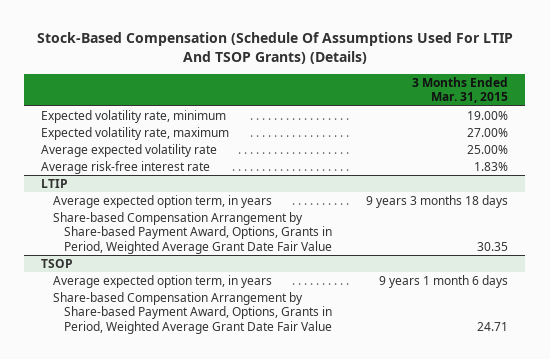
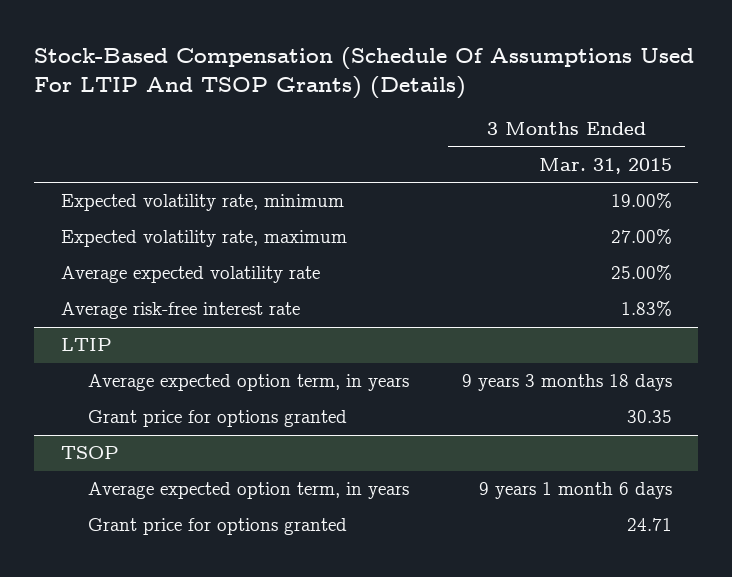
@ LTIP
- Share-based Compensation Arrangement by Share-based Payment Award, Options, Grants in Period, Weighted Average Grant Date Fair Value | 30.35
+ Grant price for options granted | 30.35
@ TSOP
- Share-based Compensation Arrangement by Share-based Payment Award, Options, Grants in Period, Weighted Average Grant Date Fair Value | 24.71
+ Grant price for options granted | 24.71

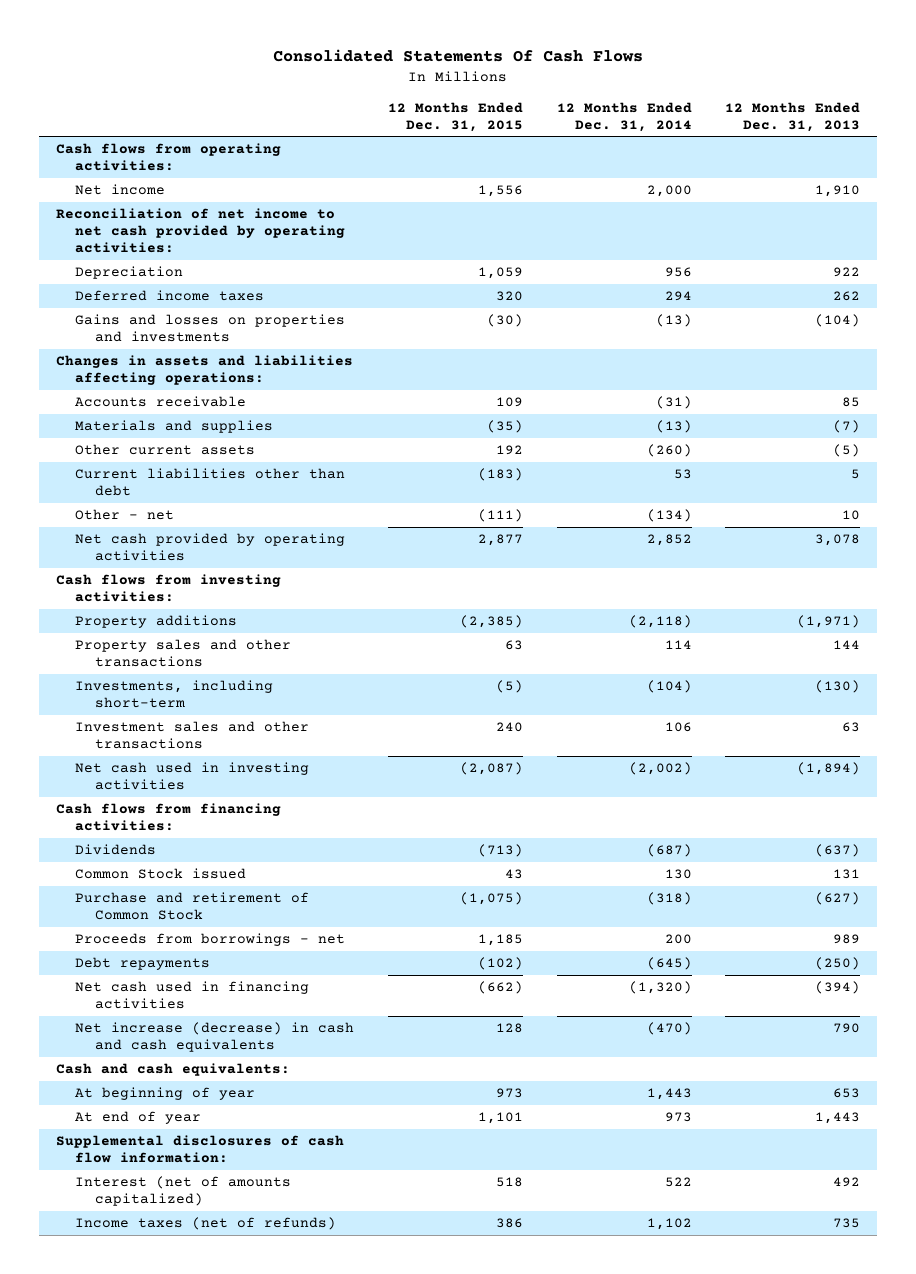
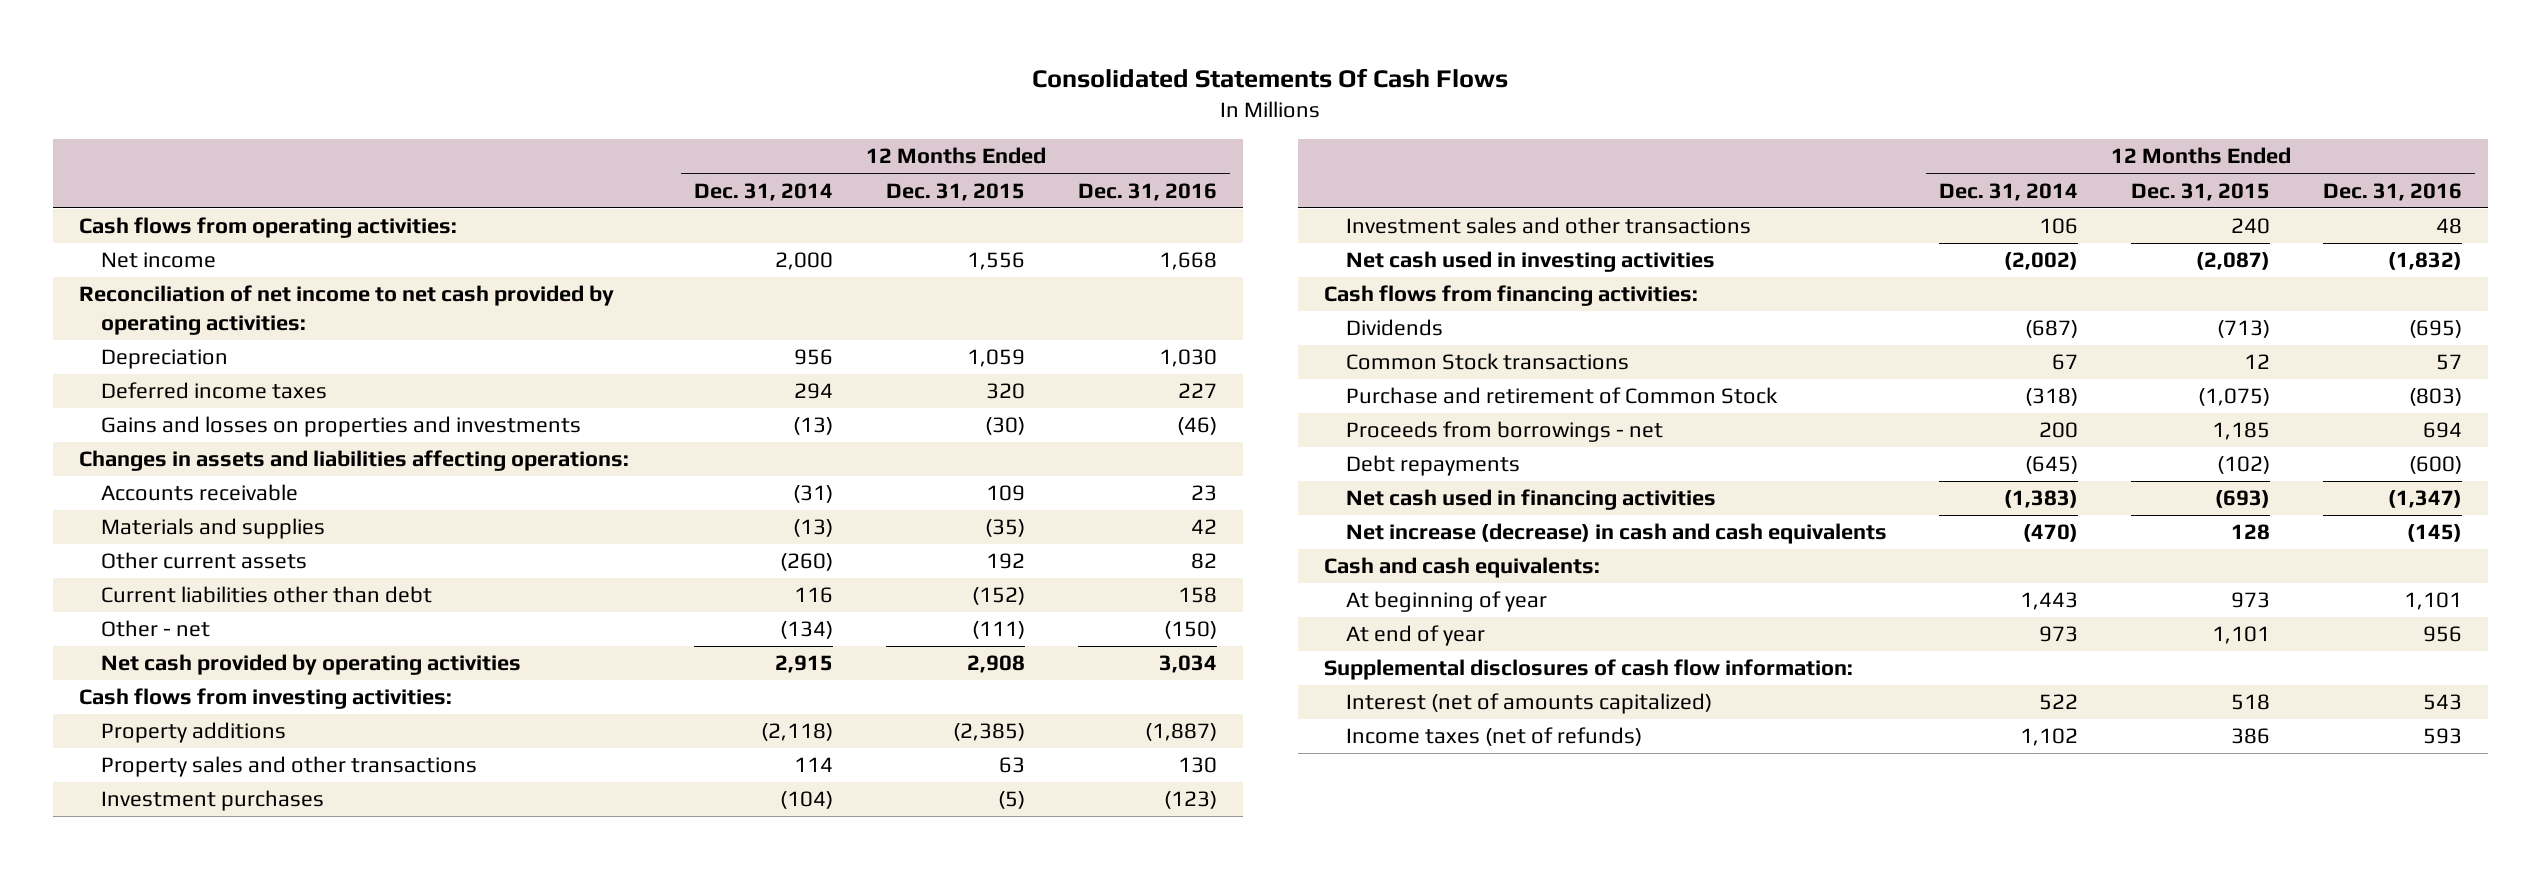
- | 12 Months Ended Dec. 31, 2015 | 12 Months Ended Dec. 31, 2014 | 12 Months Ended Dec. 31, 2013
+ | 12 Months Ended Dec. 31, 2014 | 12 Months Ended Dec. 31, 2015 | 12 Months Ended Dec. 31, 2016
- Current liabilities other than debt | (183) | 53 | 5
+ Current liabilities other than debt | 116 | (152) | 158
- Net cash provided by operating activities | 2,877 | 2,852 | 3,078
+ Net cash provided by operating activities | 2,915 | 2,908 | 3,034
- Investments, including short-term | (5) | (104) | (130)
+ Investment purchases | (104) | (5) | (123)
- Common Stock issued | 43 | 130 | 131
+ Common Stock transactions | 67 | 12 | 57
- Net cash used in financing activities | (662) | (1,320) | (394)
+ Net cash used in financing activities | (1,383) | (693) | (1,347)

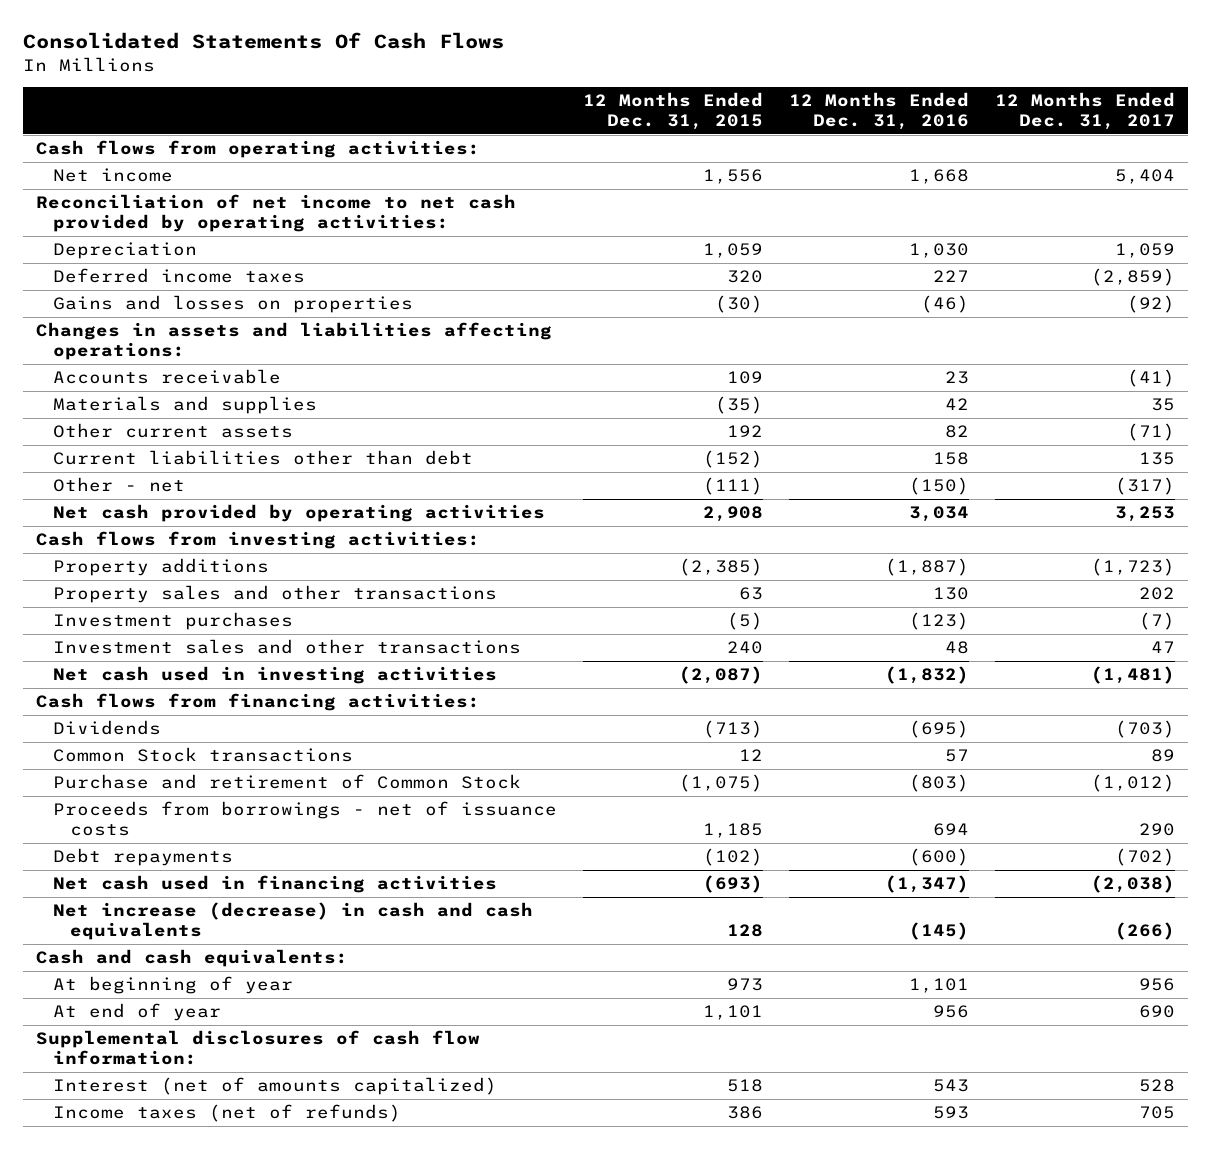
- | 12 Months Ended Dec. 31, 2014 | 12 Months Ended Dec. 31, 2015 | 12 Months Ended Dec. 31, 2016
+ | 12 Months Ended Dec. 31, 2015 | 12 Months Ended Dec. 31, 2016 | 12 Months Ended Dec. 31, 2017
- Gains and losses on properties and investments | (13) | (30) | (46)
+ Gains and losses on properties | (30) | (46) | (92)
- Proceeds from borrowings - net | 200 | 1,185 | 694
+ Proceeds from borrowings - net of issuance costs | 1,185 | 694 | 290

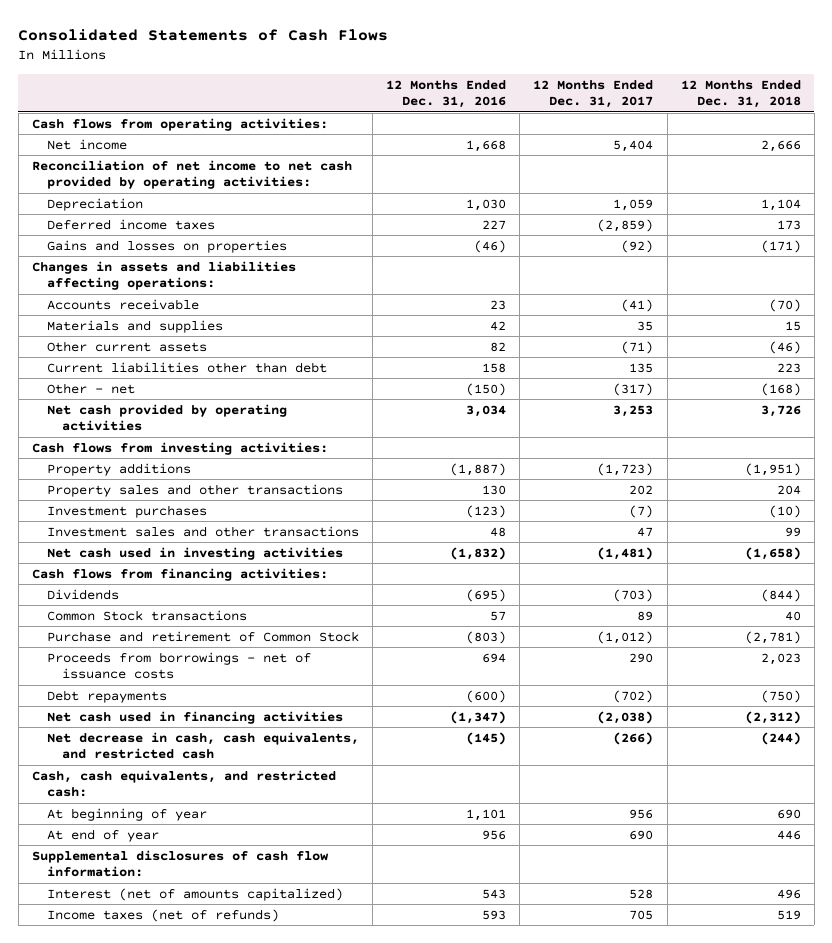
- Consolidated Statements Of Cash Flows
+ Consolidated Statements of Cash Flows
- | 12 Months Ended Dec. 31, 2015 | 12 Months Ended Dec. 31, 2016 | 12 Months Ended Dec. 31, 2017
+ | 12 Months Ended Dec. 31, 2016 | 12 Months Ended Dec. 31, 2017 | 12 Months Ended Dec. 31, 2018
- Net increase (decrease) in cash and cash equivalents | 128 | (145) | (266)
- Cash and cash equivalents:
+ Net decrease in cash, cash equivalents, and restricted cash | (145) | (266) | (244)
+ Cash, cash equivalents, and restricted cash:

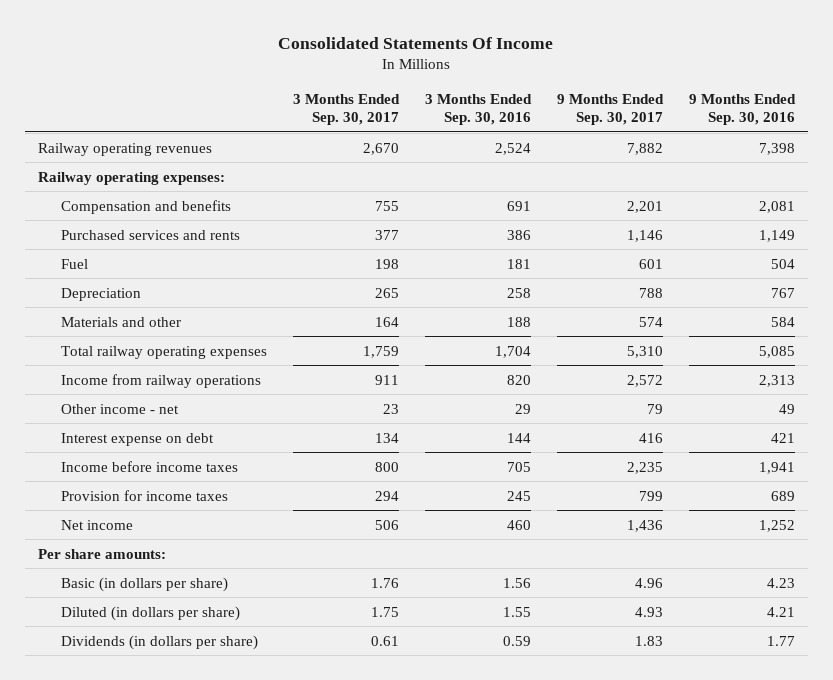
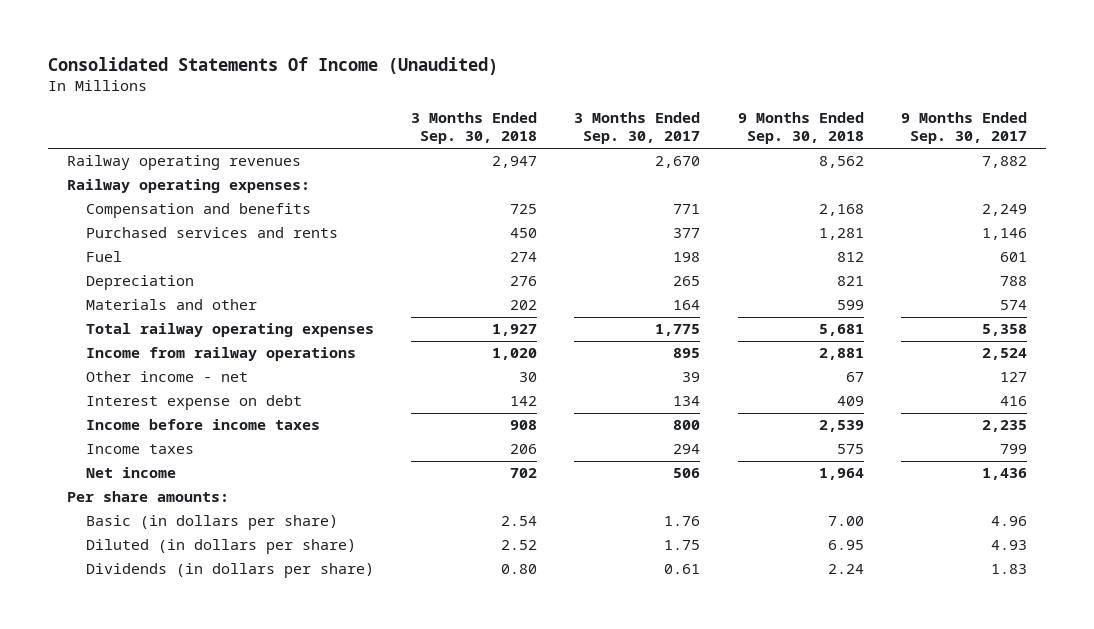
- Consolidated Statements Of Income
+ Consolidated Statements Of Income (Unaudited)
- | 3 Months Ended Sep. 30, 2017 | 3 Months Ended Sep. 30, 2016 | 9 Months Ended Sep. 30, 2017 | 9 Months Ended Sep. 30, 2016
+ | 3 Months Ended Sep. 30, 2018 | 3 Months Ended Sep. 30, 2017 | 9 Months Ended Sep. 30, 2018 | 9 Months Ended Sep. 30, 2017
- Compensation and benefits | 755 | 691 | 2,201 | 2,081
+ Compensation and benefits | 725 | 771 | 2,168 | 2,249
- Total railway operating expenses | 1,759 | 1,704 | 5,310 | 5,085
- Income from railway operations | 911 | 820 | 2,572 | 2,313
- Other income - net | 23 | 29 | 79 | 49
+ Total railway operating expenses | 1,927 | 1,775 | 5,681 | 5,358
+ Income from railway operations | 1,020 | 895 | 2,881 | 2,524
+ Other income - net | 30 | 39 | 67 | 127
- Provision for income taxes | 294 | 245 | 799 | 689
+ Income taxes | 206 | 294 | 575 | 799

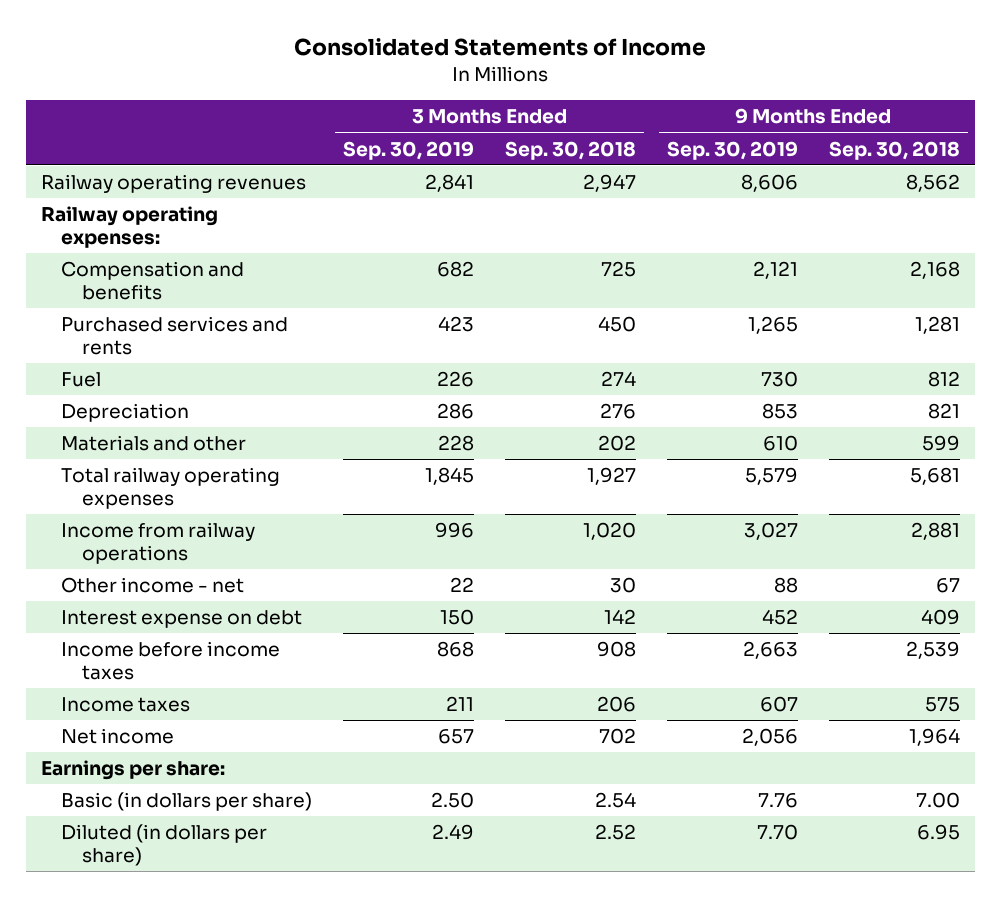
- Consolidated Statements Of Income (Unaudited)
+ Consolidated Statements of Income
- | 3 Months Ended Sep. 30, 2018 | 3 Months Ended Sep. 30, 2017 | 9 Months Ended Sep. 30, 2018 | 9 Months Ended Sep. 30, 2017
+ | 3 Months Ended Sep. 30, 2019 | 3 Months Ended Sep. 30, 2018 | 9 Months Ended Sep. 30, 2019 | 9 Months Ended Sep. 30, 2018
- Per share amounts:
+ Earnings per share:
- Dividends (in dollars per share) | 0.80 | 0.61 | 2.24 | 1.83

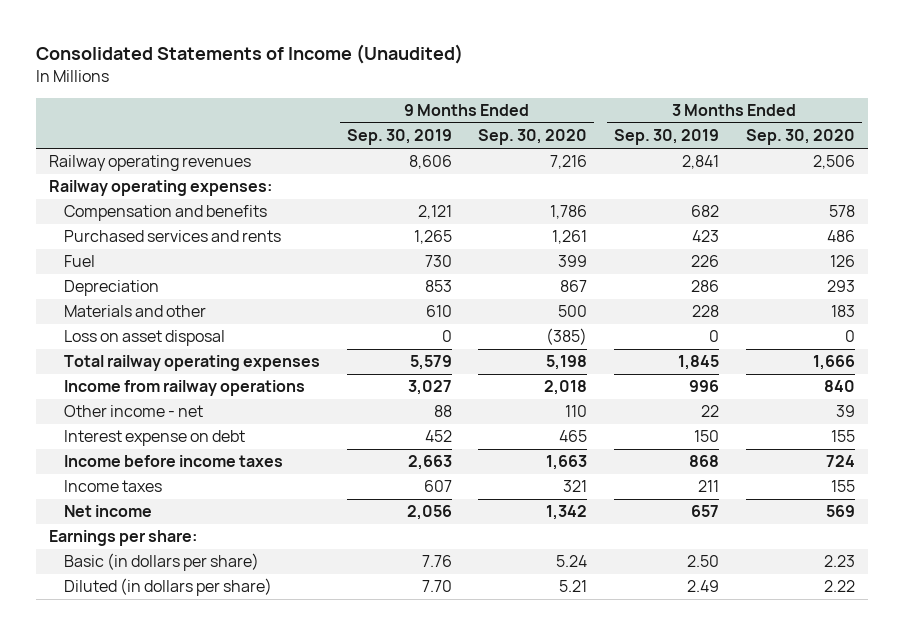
- Consolidated Statements of Income
+ Consolidated Statements of Income (Unaudited)
- | 3 Months Ended Sep. 30, 2019 | 3 Months Ended Sep. 30, 2018 | 9 Months Ended Sep. 30, 2019 | 9 Months Ended Sep. 30, 2018
+ | 9 Months Ended Sep. 30, 2019 | 9 Months Ended Sep. 30, 2020 | 3 Months Ended Sep. 30, 2019 | 3 Months Ended Sep. 30, 2020
+ Loss on asset disposal | 0 | (385) | 0 | 0

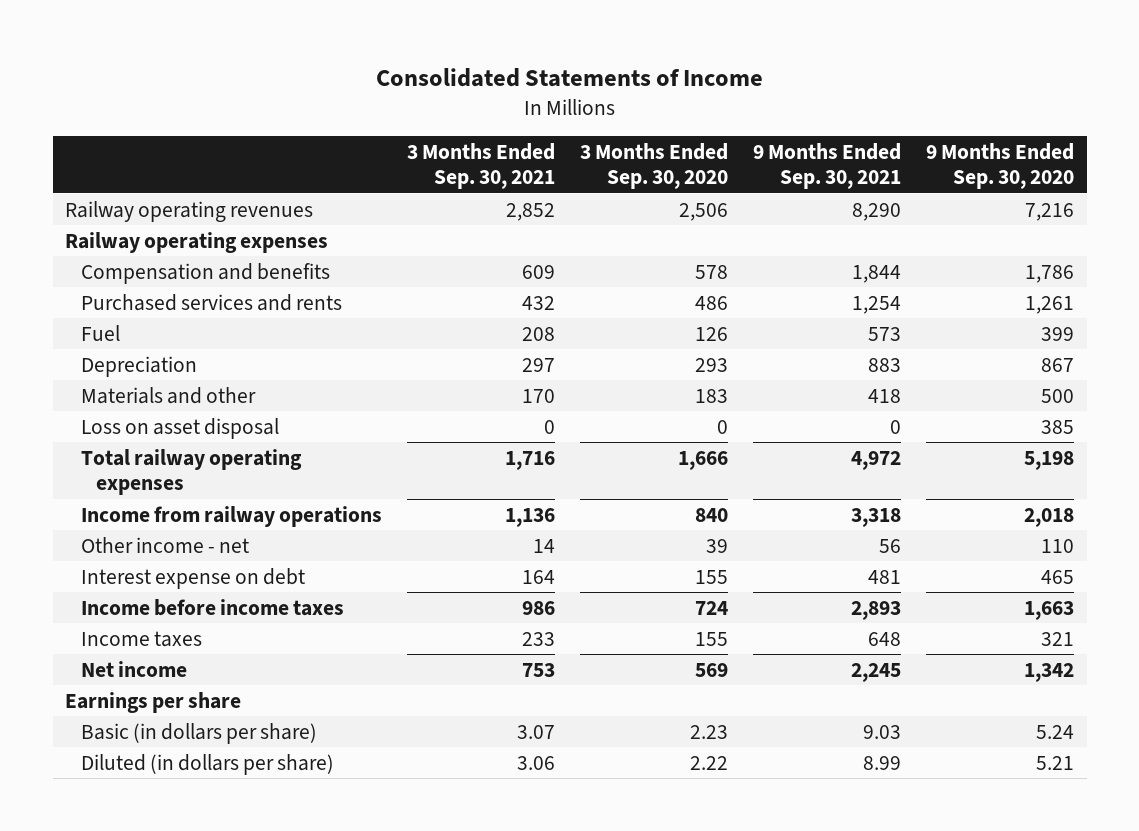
- Consolidated Statements of Income (Unaudited)
+ Consolidated Statements of Income
- | 9 Months Ended Sep. 30, 2019 | 9 Months Ended Sep. 30, 2020 | 3 Months Ended Sep. 30, 2019 | 3 Months Ended Sep. 30, 2020
+ | 3 Months Ended Sep. 30, 2021 | 3 Months Ended Sep. 30, 2020 | 9 Months Ended Sep. 30, 2021 | 9 Months Ended Sep. 30, 2020
- Railway operating expenses:
+ Railway operating expenses
- Loss on asset disposal | 0 | (385) | 0 | 0
+ Loss on asset disposal | 0 | 0 | 0 | 385
- Earnings per share:
+ Earnings per share

